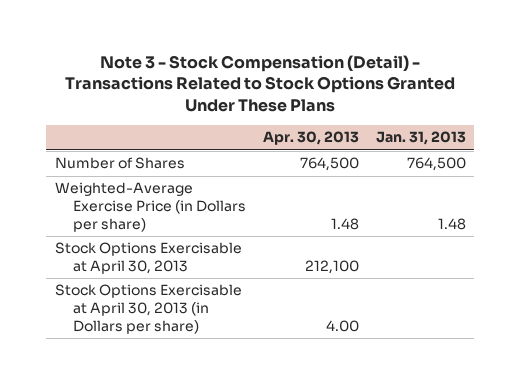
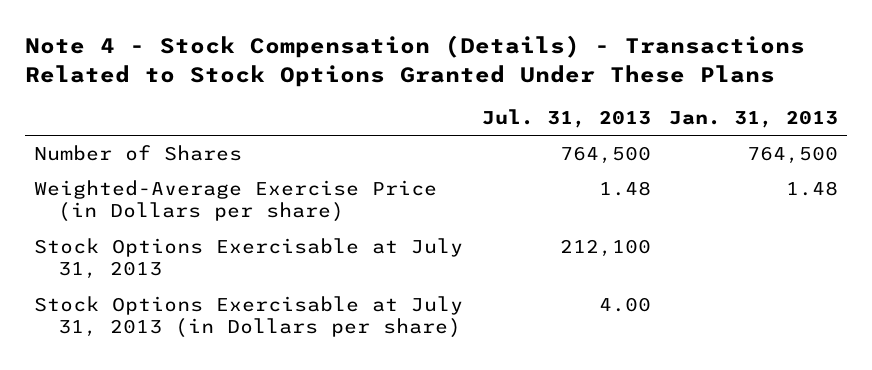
- Note 3 - Stock Compensation (Detail) - Transactions Related to Stock Options Granted Under These Plans
+ Note 4 - Stock Compensation (Details) - Transactions Related to Stock Options Granted Under These Plans
- | Apr. 30, 2013 | Jan. 31, 2013
+ | Jul. 31, 2013 | Jan. 31, 2013
- Stock Options Exercisable at April 30, 2013 | 212,100 |
- Stock Options Exercisable at April 30, 2013 (in Dollars per share) | 4.00 |
+ Stock Options Exercisable at July 31, 2013 | 212,100 |
+ Stock Options Exercisable at July 31, 2013 (in Dollars per share) | 4.00 |

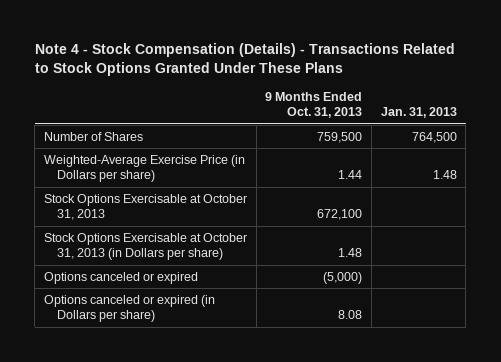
- | Jul. 31, 2013 | Jan. 31, 2013
+ | 9 Months Ended Oct. 31, 2013 | Jan. 31, 2013
- Stock Options Exercisable at July 31, 2013 | 212,100 |
- Stock Options Exercisable at July 31, 2013 (in Dollars per share) | 4.00 |
+ Stock Options Exercisable at October 31, 2013 | 672,100 |
+ Stock Options Exercisable at October 31, 2013 (in Dollars per share) | 1.48 |
+ Options canceled or expired | (5,000) |
+ Options canceled or expired (in Dollars per share) | 8.08 |

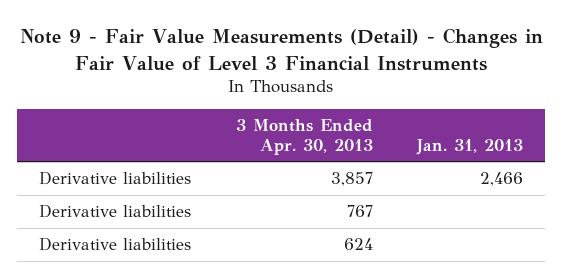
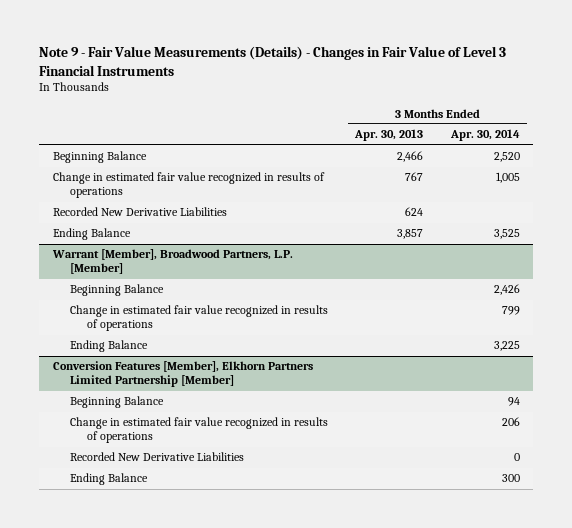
- Note 9 - Fair Value Measurements (Detail) - Changes in Fair Value of Level 3 Financial Instruments
+ Note 9 - Fair Value Measurements (Details) - Changes in Fair Value of Level 3 Financial Instruments
- | 3 Months Ended Apr. 30, 2013 | Jan. 31, 2013
+ | 3 Months Ended Apr. 30, 2013 | 3 Months Ended Apr. 30, 2014
- Derivative liabilities | 3,857 | 2,466
- Derivative liabilities | 767 |
- Derivative liabilities | 624 |
+ Beginning Balance | 2,466 | 2,520
+ Change in estimated fair value recognized in results of operations | 767 | 1,005
+ Recorded New Derivative Liabilities | 624 |
+ Ending Balance | 3,857 | 3,525
+ Warrant [Member], Broadwood Partners, L.P. [Member]
+ Beginning Balance | | 2,426
+ Change in estimated fair value recognized in results of operations | | 799
+ Ending Balance | | 3,225
+ Conversion Features [Member], Elkhorn Partners Limited Partnership [Member]
+ Beginning Balance | | 94
+ Change in estimated fair value recognized in results of operations | | 206
+ Recorded New Derivative Liabilities | | 0
+ Ending Balance | | 300

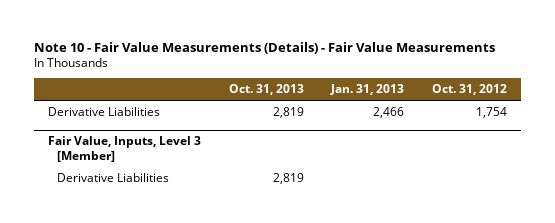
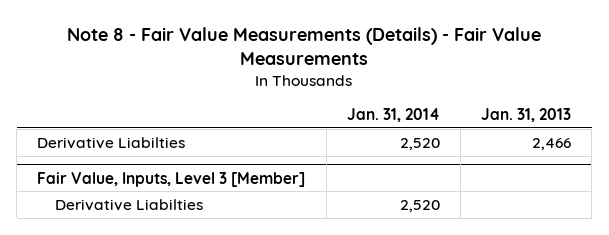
- Note 10 - Fair Value Measurements (Details) - Fair Value Measurements
+ Note 8 - Fair Value Measurements (Details) - Fair Value Measurements
- | Oct. 31, 2013 | Jan. 31, 2013 | Oct. 31, 2012
+ | Jan. 31, 2014 | Jan. 31, 2013
- Derivative Liabilities | 2,819 | 2,466 | 1,754
+ Derivative Liabilties | 2,520 | 2,466
@ Fair Value, Inputs, Level 3 [Member]
- Derivative Liabilities | 2,819 | |
+ Derivative Liabilties | 2,520 |

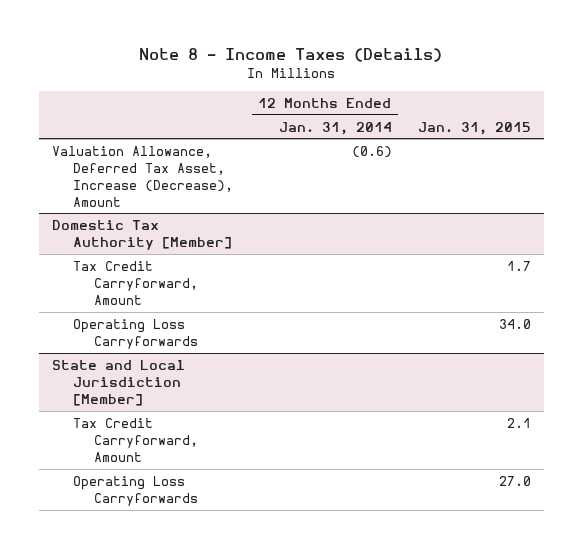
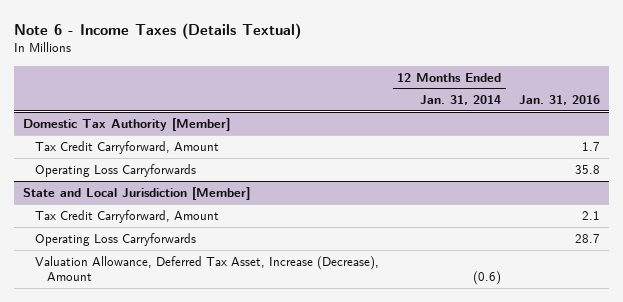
- Note 8 - Income Taxes (Details)
+ Note 6 - Income Taxes (Details Textual)
- | 12 Months Ended Jan. 31, 2014 | Jan. 31, 2015
+ | 12 Months Ended Jan. 31, 2014 | Jan. 31, 2016
- Valuation Allowance, Deferred Tax Asset, Increase (Decrease), Amount | (0.6) |
@ State and Local Jurisdiction [Member]
+ Valuation Allowance, Deferred Tax Asset, Increase (Decrease), Amount | (0.6) |

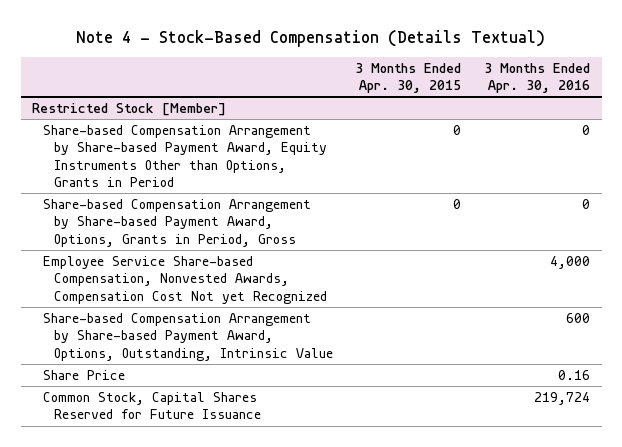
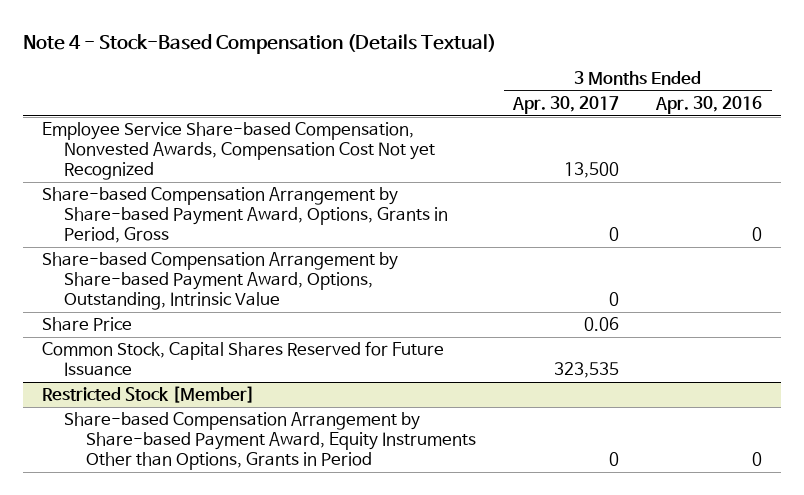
- | 3 Months Ended Apr. 30, 2015 | 3 Months Ended Apr. 30, 2016
+ | 3 Months Ended Apr. 30, 2017 | 3 Months Ended Apr. 30, 2016
+ Employee Service Share-based Compensation, Nonvested Awards, Compensation Cost Not yet Recognized | 13,500 |
+ Share-based Compensation Arrangement by Share-based Payment Award, Options, Grants in Period, Gross | 0 | 0
+ Share-based Compensation Arrangement by Share-based Payment Award, Options, Outstanding, Intrinsic Value | 0 |
+ Share Price | 0.06 |
+ Common Stock, Capital Shares Reserved for Future Issuance | 323,535 |
@ Restricted Stock [Member]
- Share-based Compensation Arrangement by Share-based Payment Award, Options, Grants in Period, Gross | 0 | 0
- Employee Service Share-based Compensation, Nonvested Awards, Compensation Cost Not yet Recognized | | 4,000
- Share-based Compensation Arrangement by Share-based Payment Award, Options, Outstanding, Intrinsic Value | | 600
- Share Price | | 0.16
- Common Stock, Capital Shares Reserved for Future Issuance | | 219,724

